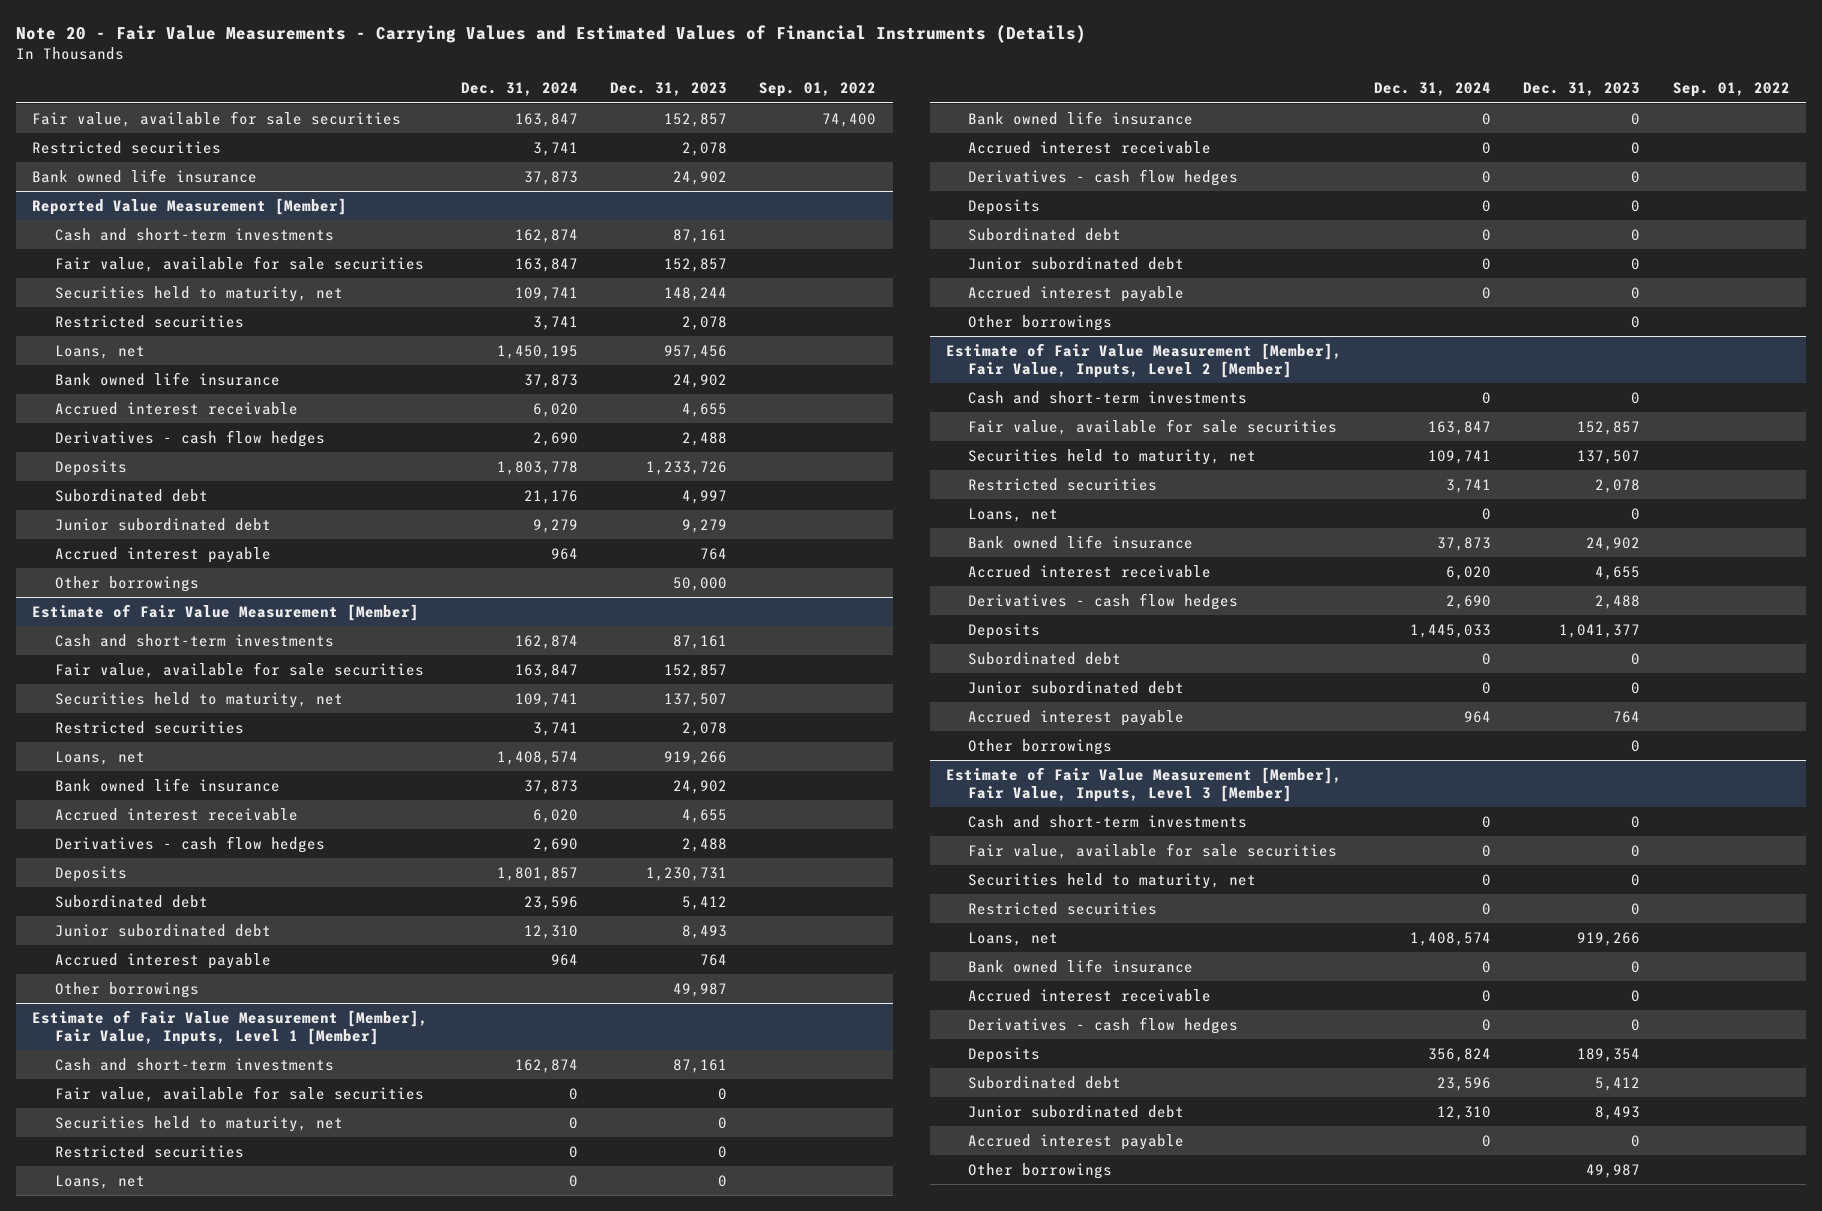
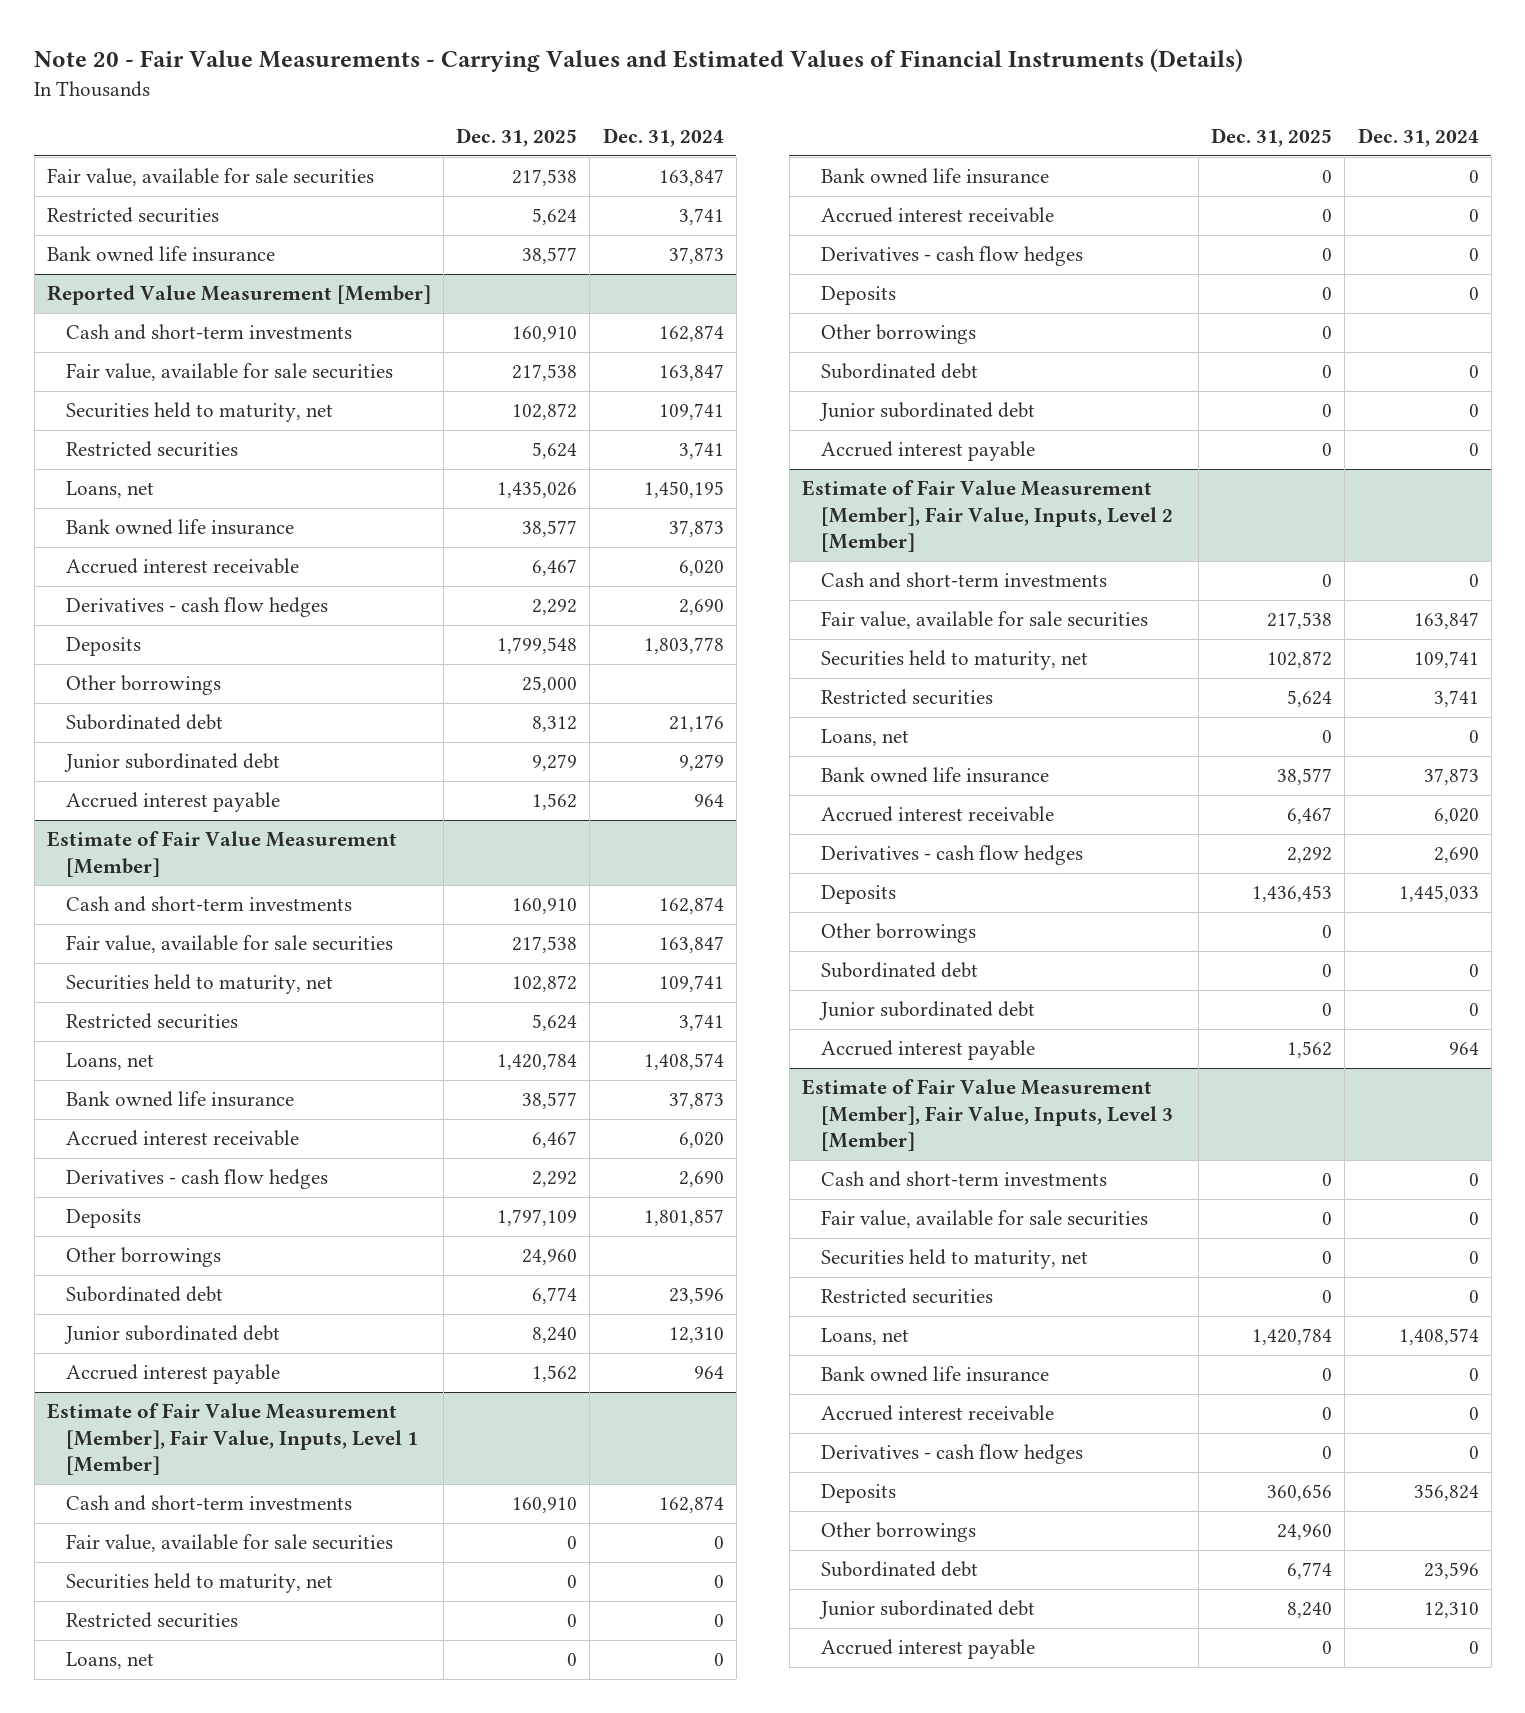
- | Dec. 31, 2024 | Dec. 31, 2023 | Sep. 01, 2022
+ | Dec. 31, 2025 | Dec. 31, 2024
@ Reported Value Measurement [Member]
moved up: Other borrowings | 25,000 |
@ Estimate of Fair Value Measurement [Member]
moved up: Other borrowings | 24,960 |
@ Estimate of Fair Value Measurement [Member], Fair Value, Inputs, Level 1 [Member]
moved up: Other borrowings | 0 |
@ Estimate of Fair Value Measurement [Member], Fair Value, Inputs, Level 2 [Member]
moved up: Other borrowings | 0 |
@ Estimate of Fair Value Measurement [Member], Fair Value, Inputs, Level 3 [Member]
moved up: Other borrowings | 24,960 |

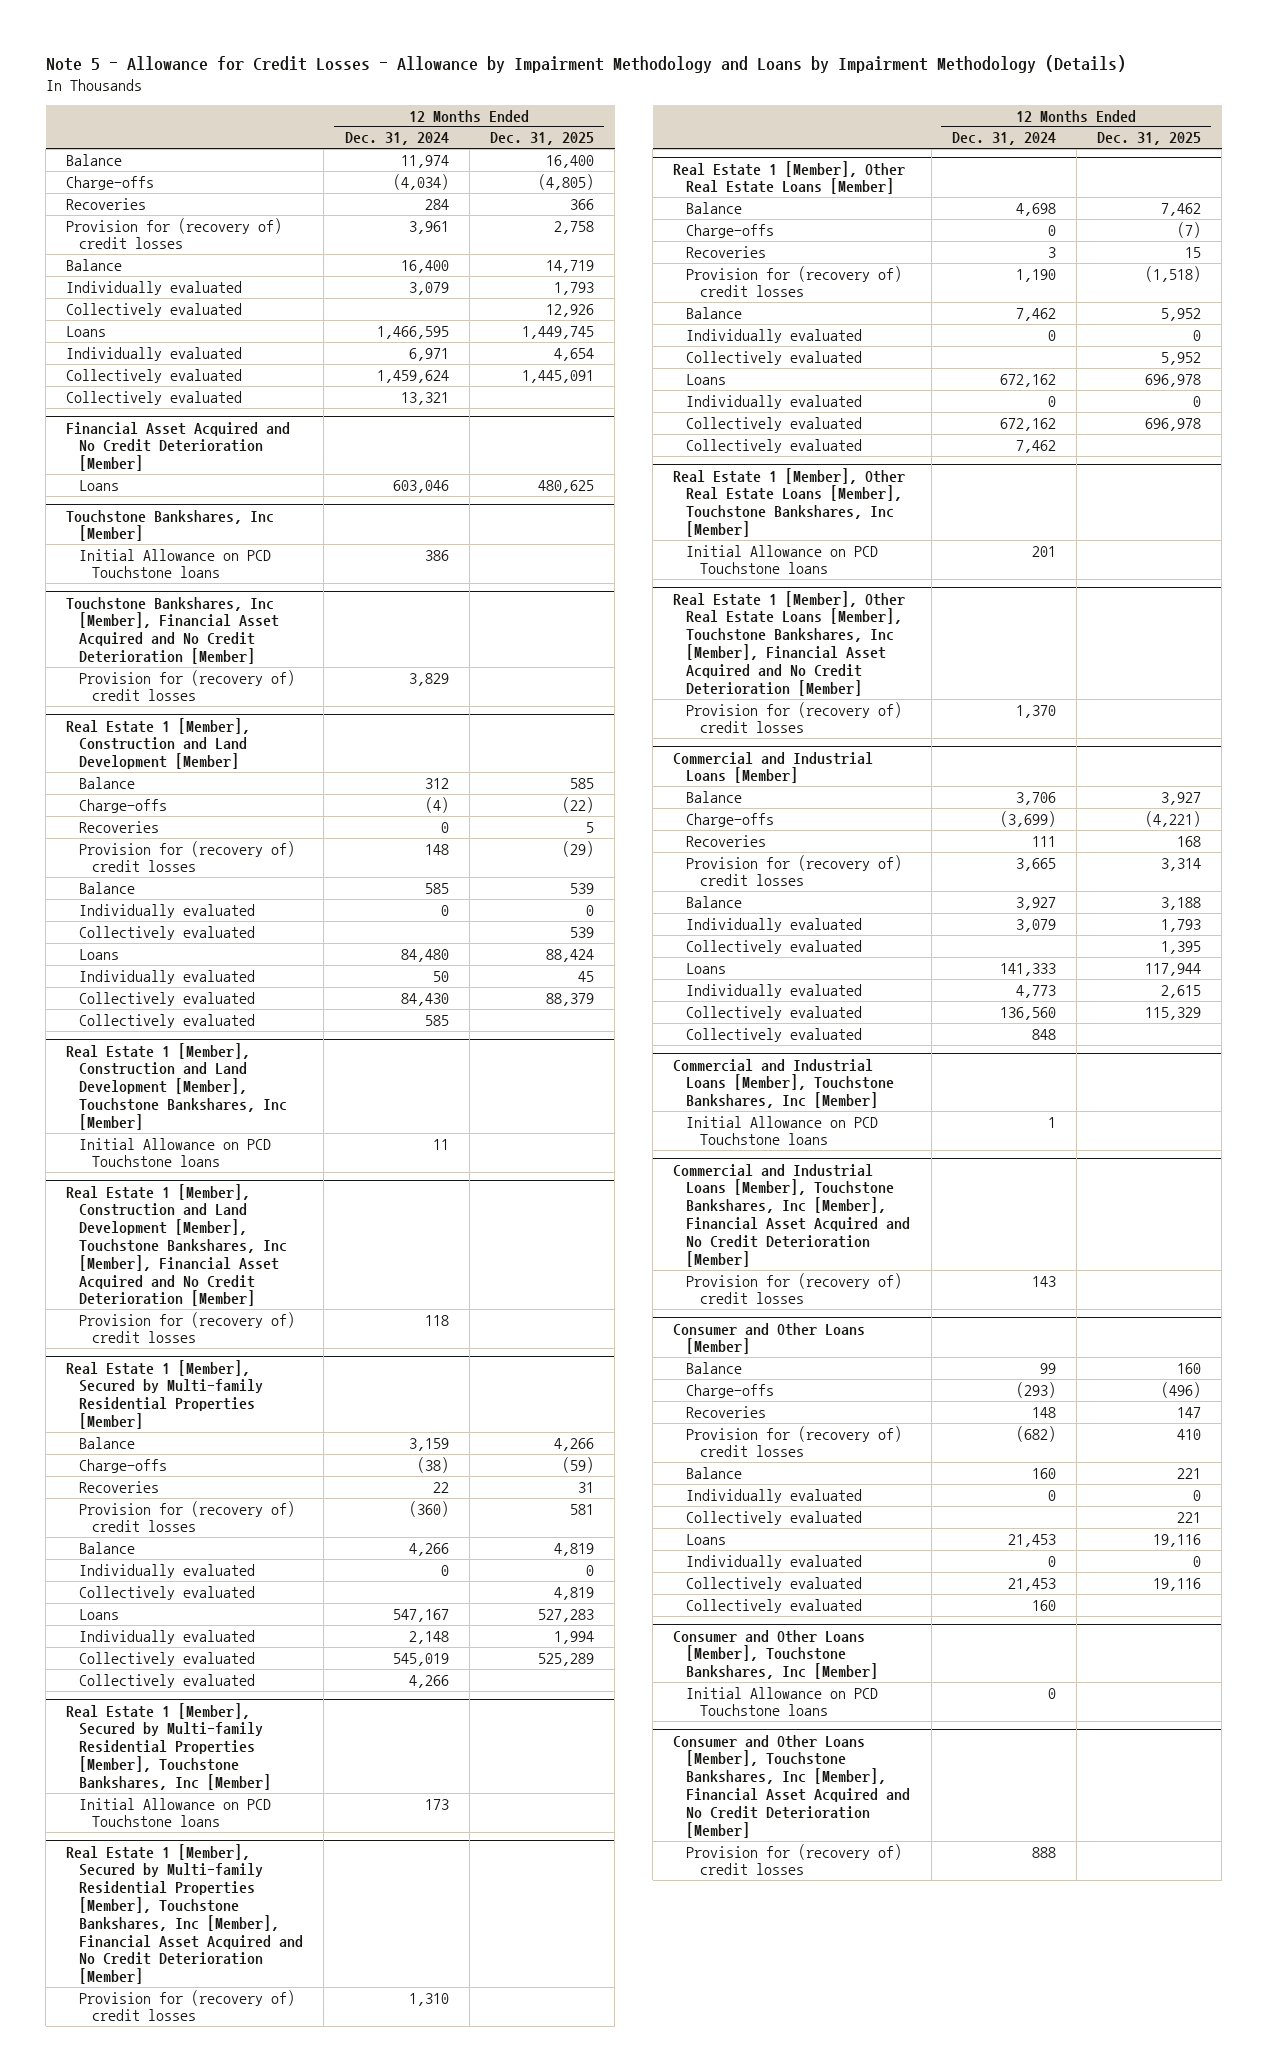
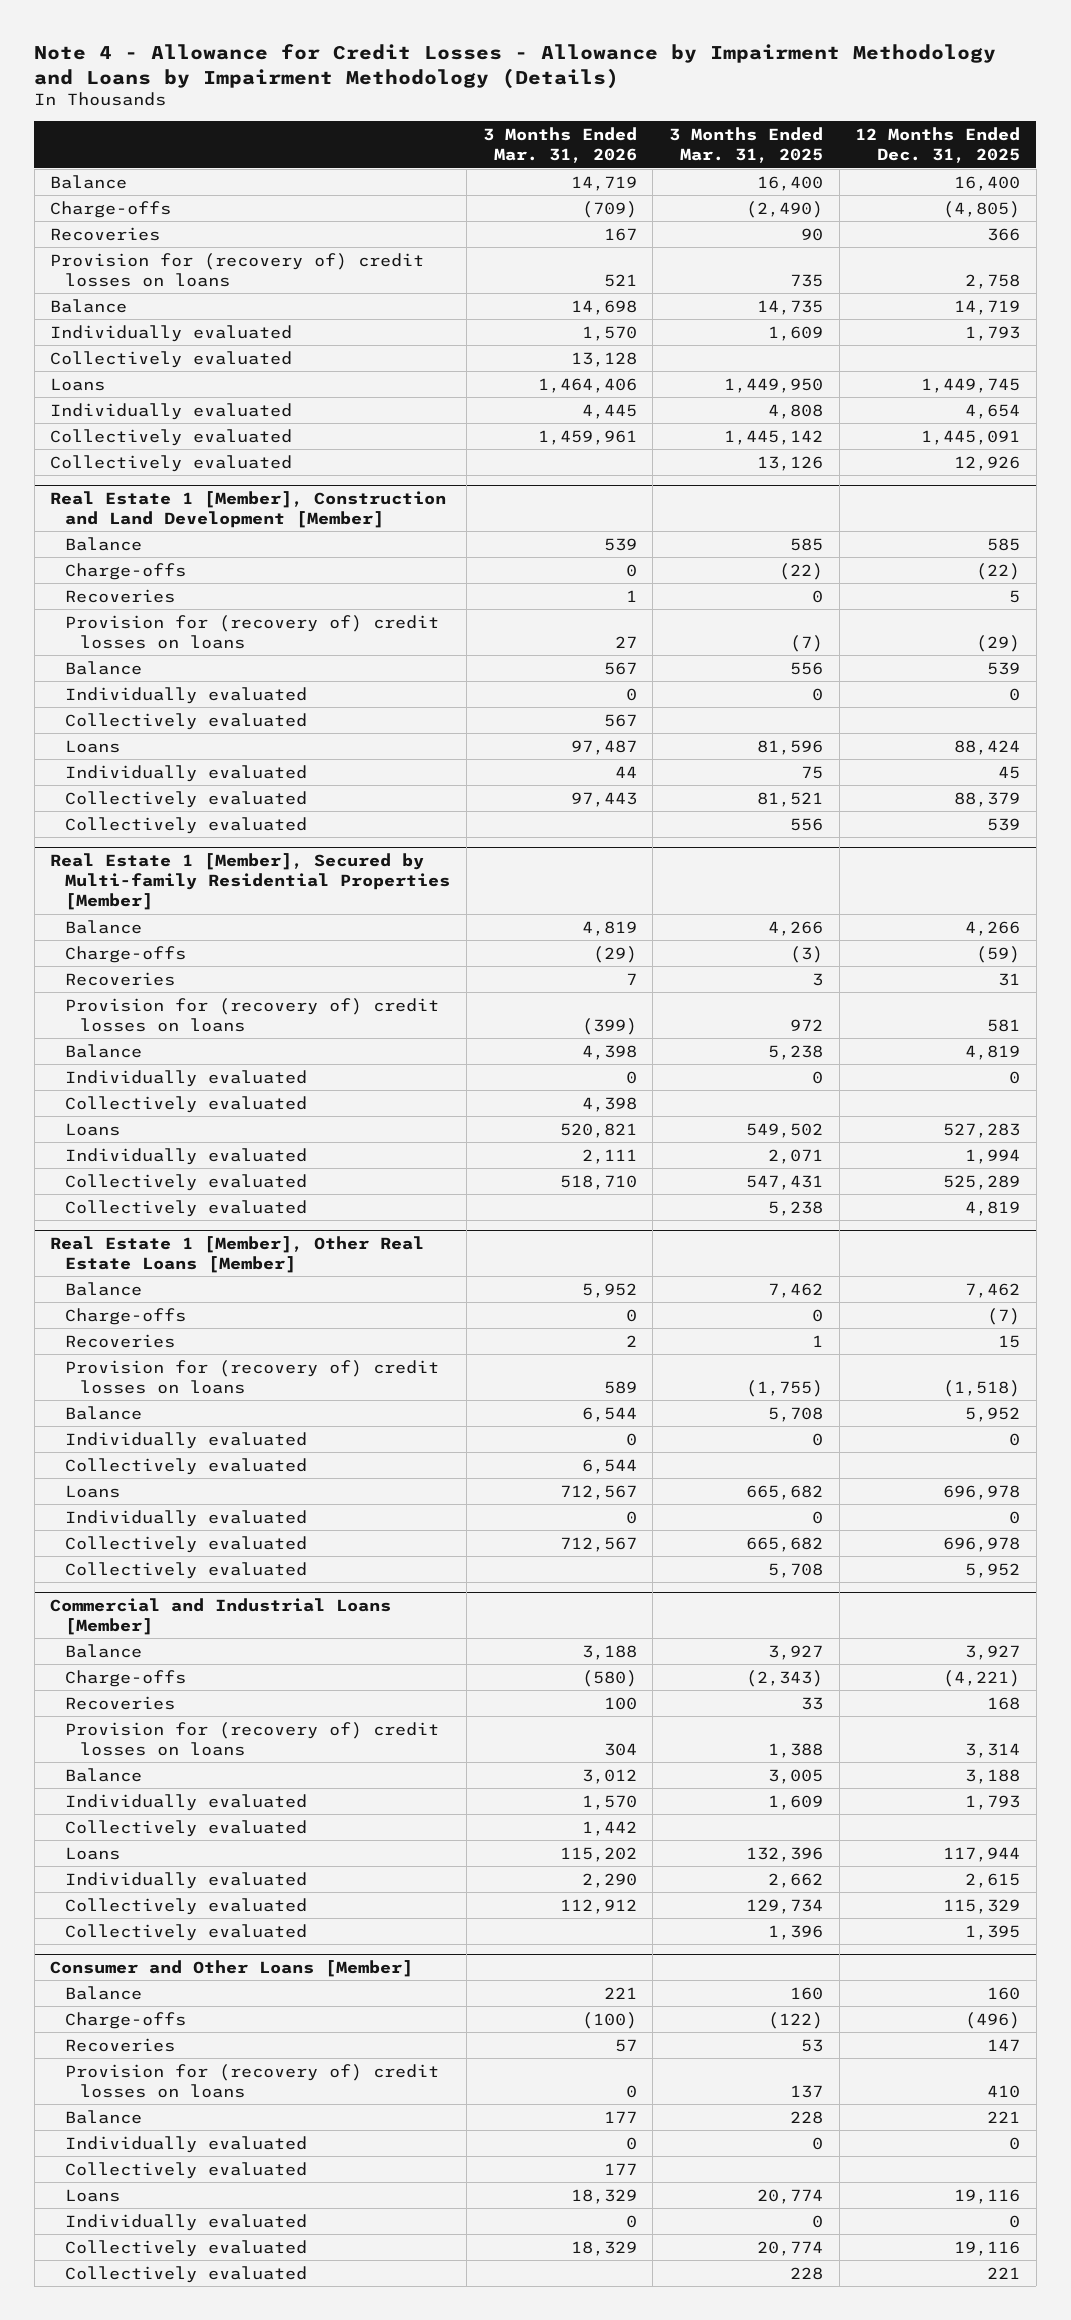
- Note 5 - Allowance for Credit Losses - Allowance by Impairment Methodology and Loans by Impairment Methodology (Details)
+ Note 4 - Allowance for Credit Losses - Allowance by Impairment Methodology and Loans by Impairment Methodology (Details)
- | 12 Months Ended Dec. 31, 2024 | 12 Months Ended Dec. 31, 2025
+ | 3 Months Ended Mar. 31, 2026 | 3 Months Ended Mar. 31, 2025 | 12 Months Ended Dec. 31, 2025
- Provision for (recovery of) credit losses | 3,961 | 2,758
+ Provision for (recovery of) credit losses on loans | 521 | 735 | 2,758
moved up: Collectively evaluated | 13,128 | |
- Financial Asset Acquired and No Credit Deterioration [Member]
- Loans | 603,046 | 480,625
- Touchstone Bankshares, Inc [Member]
- Initial Allowance on PCD Touchstone loans | 386 |
- Touchstone Bankshares, Inc [Member], Financial Asset Acquired and No Credit Deterioration [Member]
- Provision for (recovery of) credit losses | 3,829 |
moved down: Collectively evaluated | | 13,126 | 12,926
@ Real Estate 1 [Member], Construction and Land Development [Member]
- Provision for (recovery of) credit losses | 148 | (29)
+ Provision for (recovery of) credit losses on loans | 27 | (7) | (29)
moved up: Collectively evaluated | 567 | |
- Real Estate 1 [Member], Construction and Land Development [Member], Touchstone Bankshares, Inc [Member]
- Initial Allowance on PCD Touchstone loans | 11 |
- Real Estate 1 [Member], Construction and Land Development [Member], Touchstone Bankshares, Inc [Member], Financial Asset Acquired and No Credit Deterioration [Member]
- Provision for (recovery of) credit losses | 118 |
@ Real Estate 1 [Member], Construction and Land Development [Member]
moved down: Collectively evaluated | | 556 | 539
@ Real Estate 1 [Member], Secured by Multi-family Residential Properties [Member]
- Provision for (recovery of) credit losses | (360) | 581
+ Provision for (recovery of) credit losses on loans | (399) | 972 | 581
moved up: Collectively evaluated | 4,398 | |
- Real Estate 1 [Member], Secured by Multi-family Residential Properties [Member], Touchstone Bankshares, Inc [Member]
- Initial Allowance on PCD Touchstone loans | 173 |
- Real Estate 1 [Member], Secured by Multi-family Residential Properties [Member], Touchstone Bankshares, Inc [Member], Financial Asset Acquired and No Credit Deterioration [Member]
- Provision for (recovery of) credit losses | 1,310 |
@ Real Estate 1 [Member], Secured by Multi-family Residential Properties [Member]
moved down: Collectively evaluated | | 5,238 | 4,819
@ Real Estate 1 [Member], Other Real Estate Loans [Member]
- Provision for (recovery of) credit losses | 1,190 | (1,518)
+ Provision for (recovery of) credit losses on loans | 589 | (1,755) | (1,518)
moved up: Collectively evaluated | 6,544 | |
- Real Estate 1 [Member], Other Real Estate Loans [Member], Touchstone Bankshares, Inc [Member]
- Initial Allowance on PCD Touchstone loans | 201 |
- Real Estate 1 [Member], Other Real Estate Loans [Member], Touchstone Bankshares, Inc [Member], Financial Asset Acquired and No Credit Deterioration [Member]
- Provision for (recovery of) credit losses | 1,370 |
@ Real Estate 1 [Member], Other Real Estate Loans [Member]
moved down: Collectively evaluated | | 5,708 | 5,952
@ Commercial and Industrial Loans [Member]
- Provision for (recovery of) credit losses | 3,665 | 3,314
+ Provision for (recovery of) credit losses on loans | 304 | 1,388 | 3,314
moved up: Collectively evaluated | 1,442 | |
- Commercial and Industrial Loans [Member], Touchstone Bankshares, Inc [Member]
- Initial Allowance on PCD Touchstone loans | 1 |
- Commercial and Industrial Loans [Member], Touchstone Bankshares, Inc [Member], Financial Asset Acquired and No Credit Deterioration [Member]
- Provision for (recovery of) credit losses | 143 |
@ Commercial and Industrial Loans [Member]
moved down: Collectively evaluated | | 1,396 | 1,395
@ Consumer and Other Loans [Member]
- Provision for (recovery of) credit losses | (682) | 410
+ Provision for (recovery of) credit losses on loans | 0 | 137 | 410
moved up: Collectively evaluated | 177 | |
- Consumer and Other Loans [Member], Touchstone Bankshares, Inc [Member]
- Initial Allowance on PCD Touchstone loans | 0 |
- Consumer and Other Loans [Member], Touchstone Bankshares, Inc [Member], Financial Asset Acquired and No Credit Deterioration [Member]
- Provision for (recovery of) credit losses | 888 |
@ Consumer and Other Loans [Member]
moved down: Collectively evaluated | | 228 | 221

